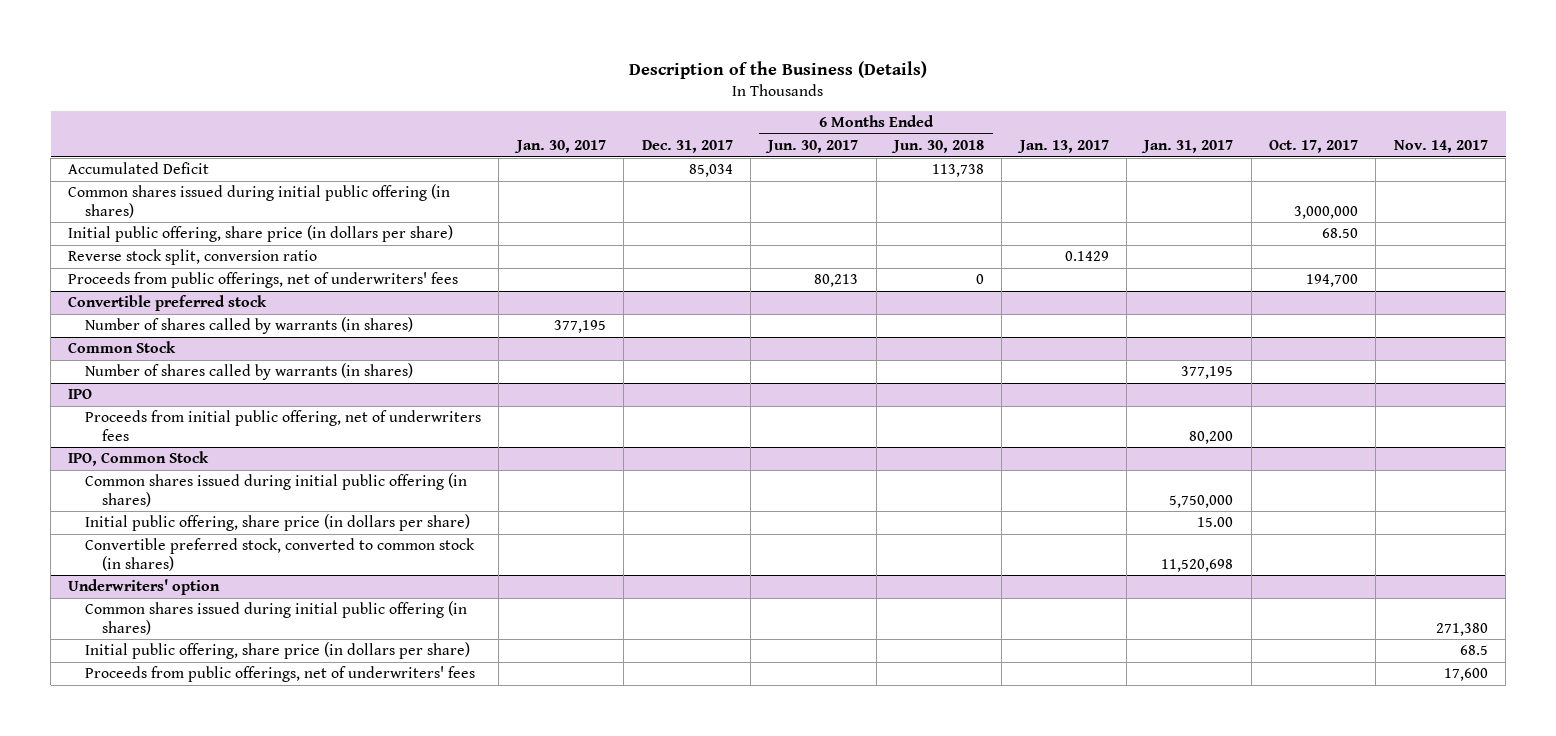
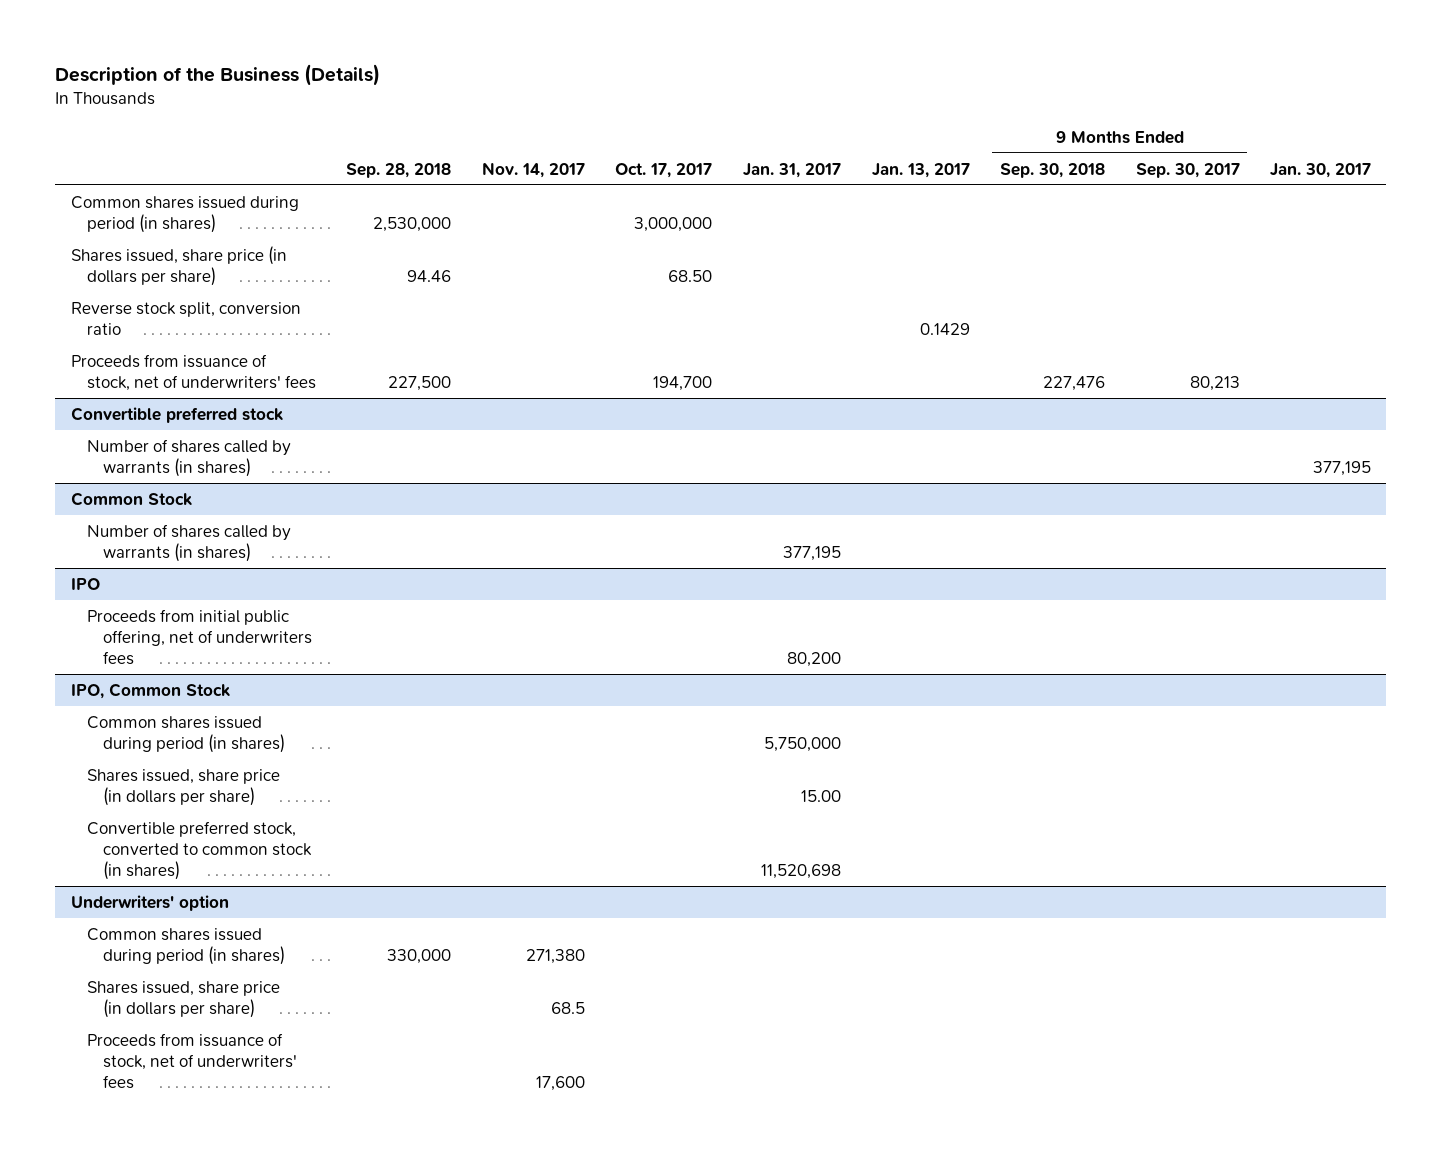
- | Jan. 30, 2017 | Dec. 31, 2017 | 6 Months Ended Jun. 30, 2017 | 6 Months Ended Jun. 30, 2018 | Jan. 13, 2017 | Jan. 31, 2017 | Oct. 17, 2017 | Nov. 14, 2017
+ | Sep. 28, 2018 | Nov. 14, 2017 | Oct. 17, 2017 | Jan. 31, 2017 | Jan. 13, 2017 | 9 Months Ended Sep. 30, 2018 | 9 Months Ended Sep. 30, 2017 | Jan. 30, 2017
- Accumulated Deficit | | 85,034 | | 113,738 | | | |
- Common shares issued during initial public offering (in shares) | | | | | | | 3,000,000 |
- Initial public offering, share price (in dollars per share) | | | | | | | 68.50 |
+ Common shares issued during period (in shares) | 2,530,000 | | 3,000,000 | | | | |
+ Shares issued, share price (in dollars per share) | 94.46 | | 68.50 | | | | |
- Proceeds from public offerings, net of underwriters' fees | | | 80,213 | 0 | | | 194,700 |
+ Proceeds from issuance of stock, net of underwriters' fees | 227,500 | | 194,700 | | | 227,476 | 80,213 |
@ IPO, Common Stock
- Common shares issued during initial public offering (in shares) | | | | | | 5,750,000 | |
- Initial public offering, share price (in dollars per share) | | | | | | 15.00 | |
+ Common shares issued during period (in shares) | | | | 5,750,000 | | | |
+ Shares issued, share price (in dollars per share) | | | | 15.00 | | | |
@ Underwriters' option
- Common shares issued during initial public offering (in shares) | | | | | | | | 271,380
- Initial public offering, share price (in dollars per share) | | | | | | | | 68.5
- Proceeds from public offerings, net of underwriters' fees | | | | | | | | 17,600
+ Common shares issued during period (in shares) | 330,000 | 271,380 | | | | | |
+ Shares issued, share price (in dollars per share) | | 68.5 | | | | | |
+ Proceeds from issuance of stock, net of underwriters' fees | | 17,600 | | | | | |

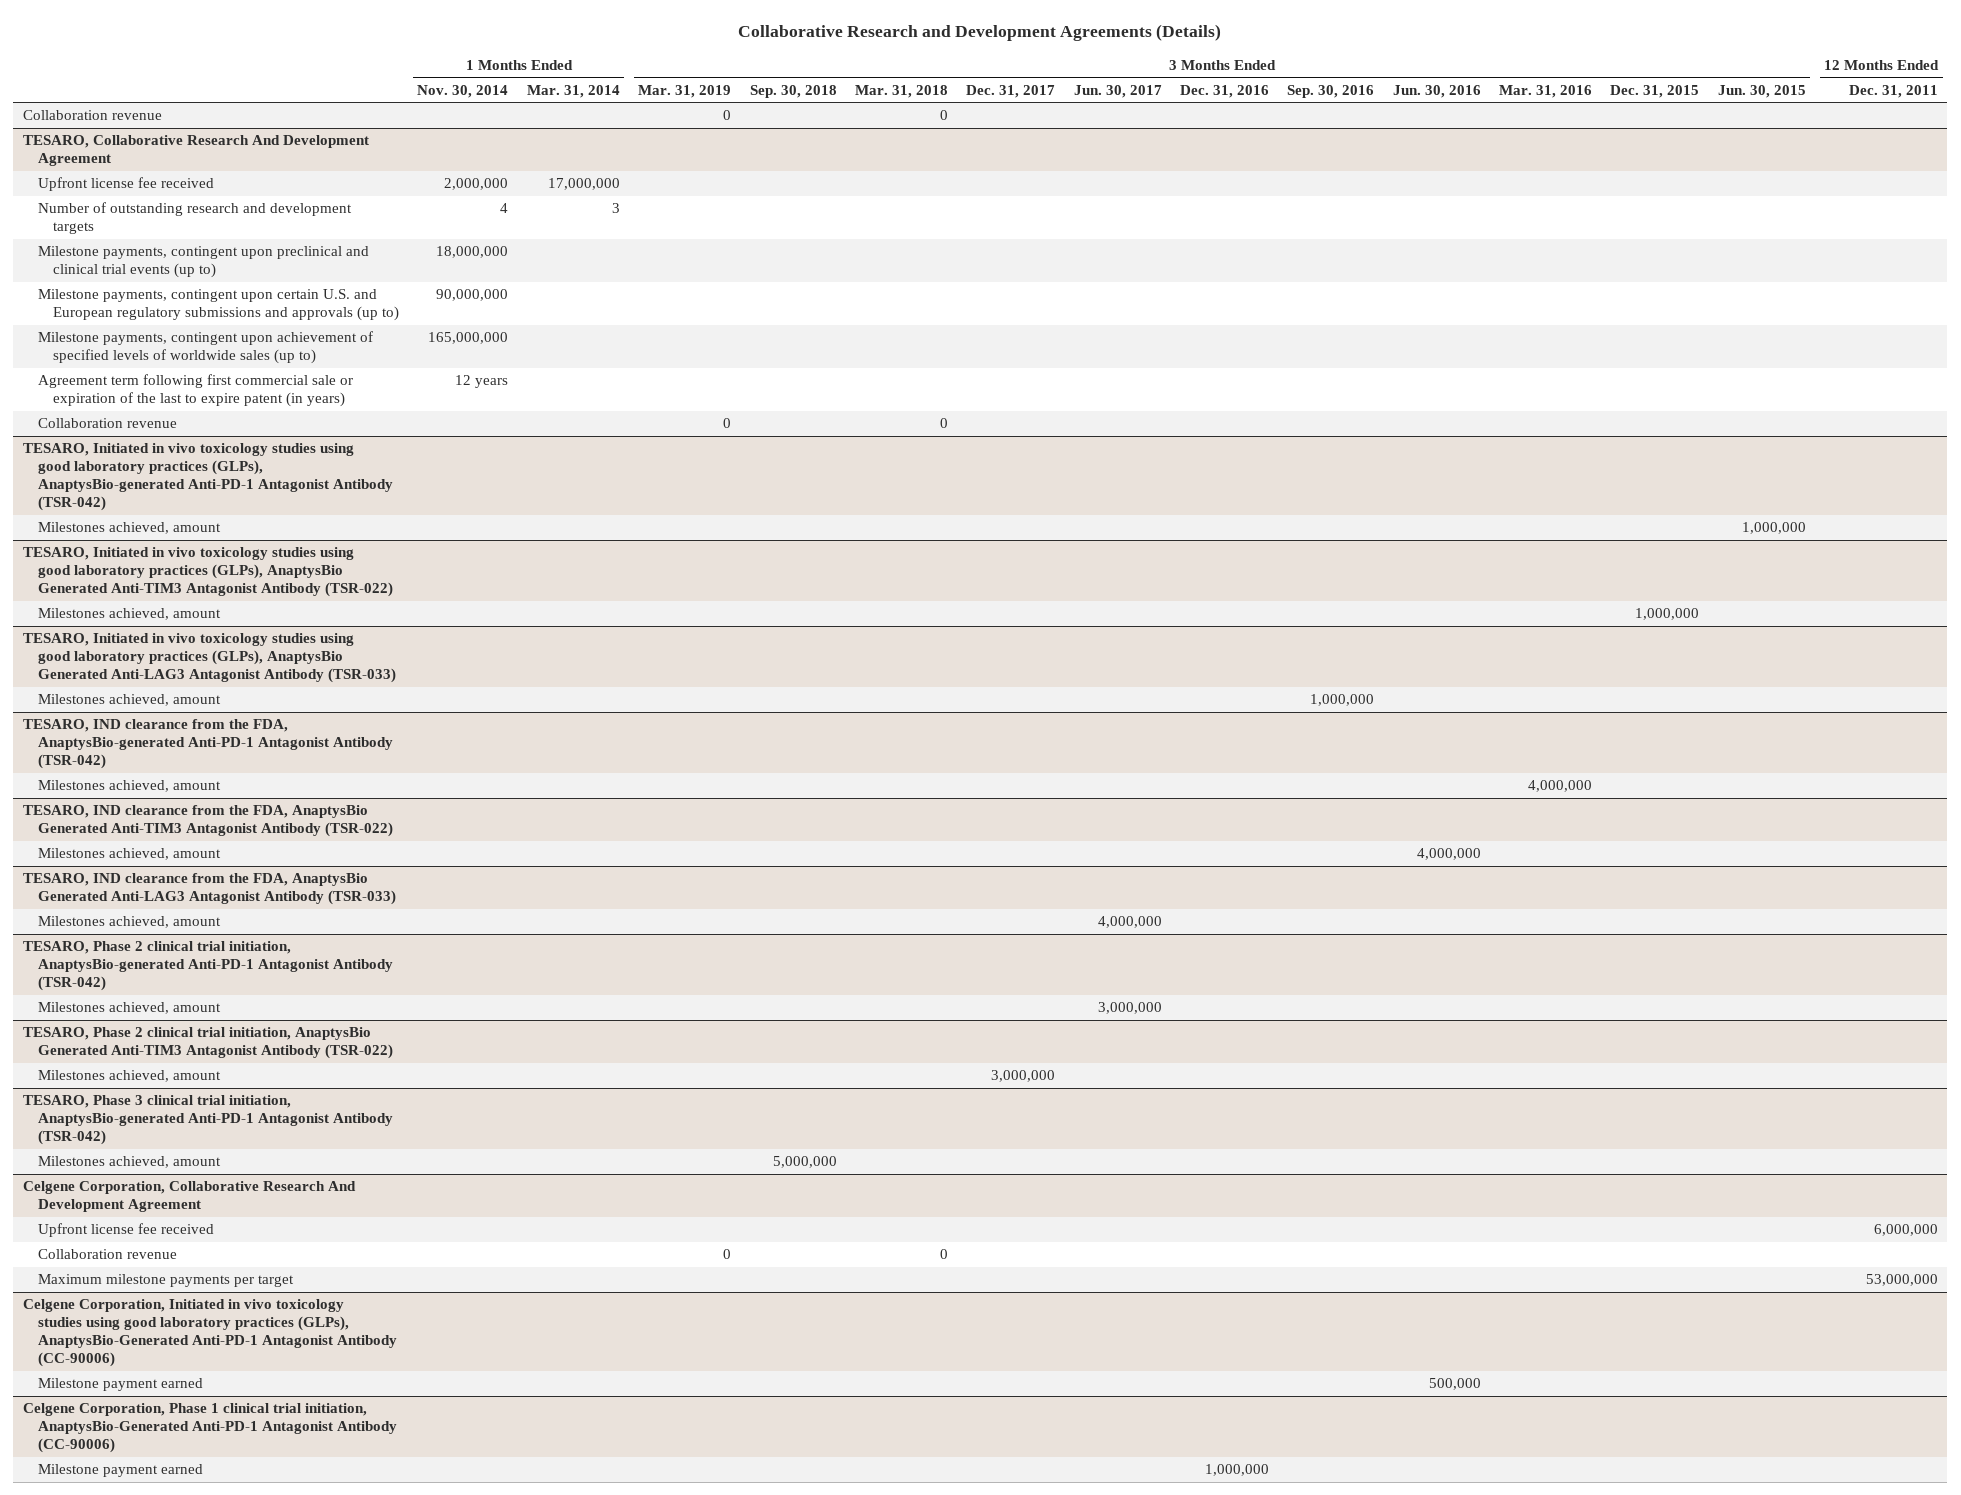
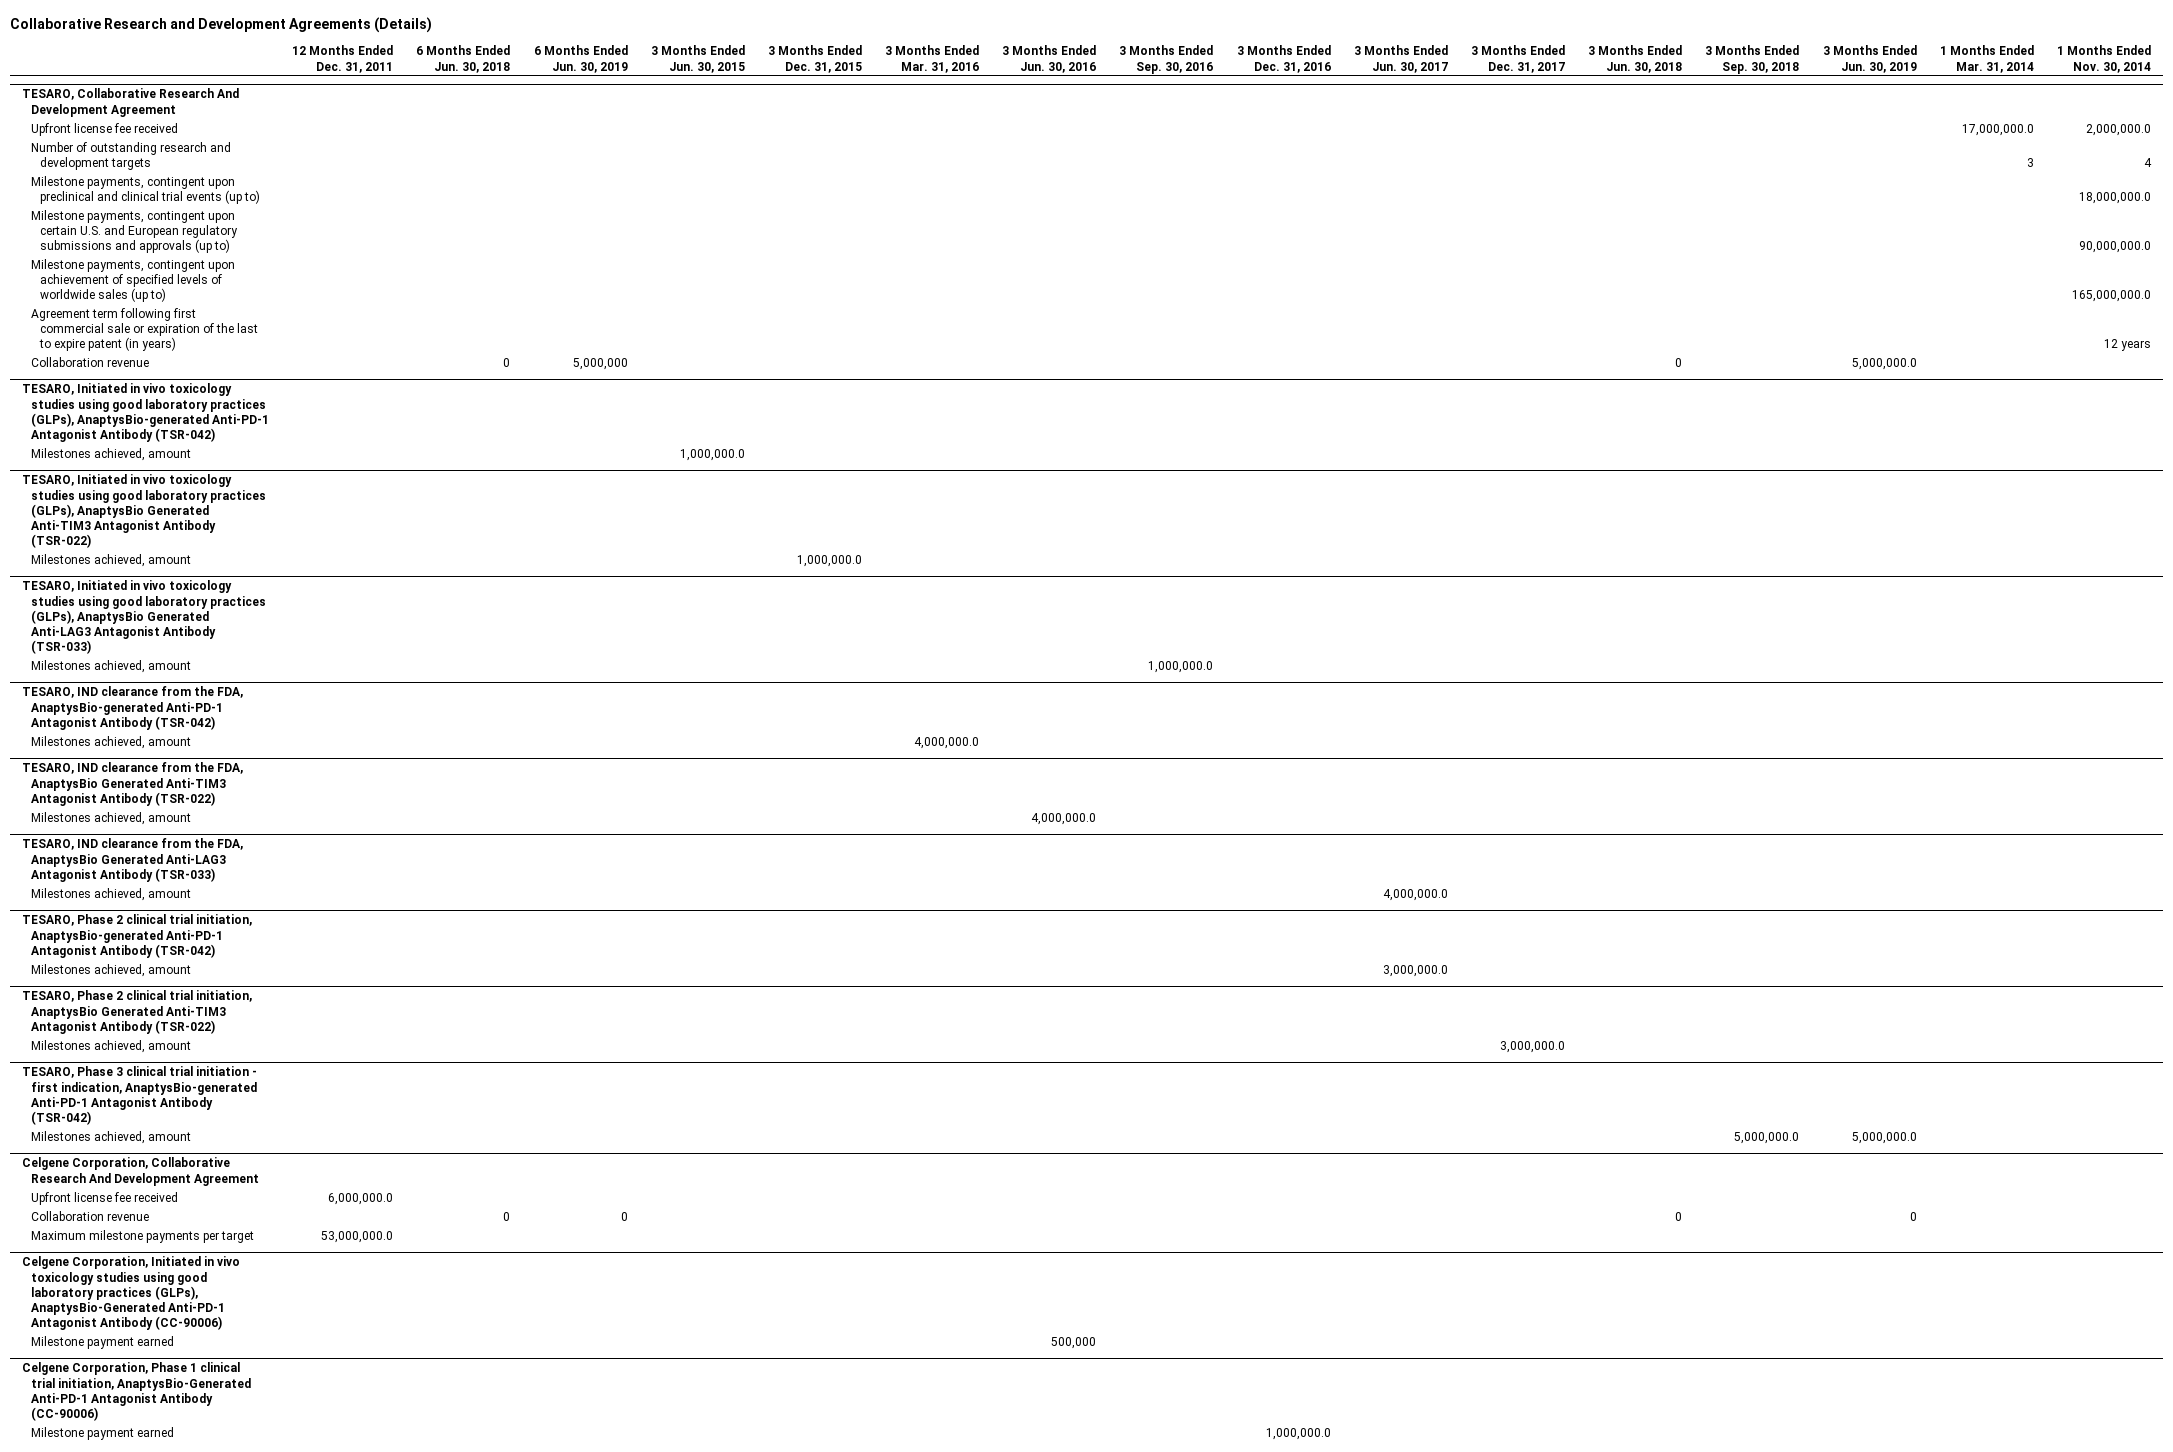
- | 1 Months Ended Nov. 30, 2014 | 1 Months Ended Mar. 31, 2014 | 3 Months Ended Mar. 31, 2019 | 3 Months Ended Sep. 30, 2018 | 3 Months Ended Mar. 31, 2018 | 3 Months Ended Dec. 31, 2017 | 3 Months Ended Jun. 30, 2017 | 3 Months Ended Dec. 31, 2016 | 3 Months Ended Sep. 30, 2016 | 3 Months Ended Jun. 30, 2016 | 3 Months Ended Mar. 31, 2016 | 3 Months Ended Dec. 31, 2015 | 3 Months Ended Jun. 30, 2015 | 12 Months Ended Dec. 31, 2011
+ | 12 Months Ended Dec. 31, 2011 | 6 Months Ended Jun. 30, 2018 | 6 Months Ended Jun. 30, 2019 | 3 Months Ended Jun. 30, 2015 | 3 Months Ended Dec. 31, 2015 | 3 Months Ended Mar. 31, 2016 | 3 Months Ended Jun. 30, 2016 | 3 Months Ended Sep. 30, 2016 | 3 Months Ended Dec. 31, 2016 | 3 Months Ended Jun. 30, 2017 | 3 Months Ended Dec. 31, 2017 | 3 Months Ended Jun. 30, 2018 | 3 Months Ended Sep. 30, 2018 | 3 Months Ended Jun. 30, 2019 | 1 Months Ended Mar. 31, 2014 | 1 Months Ended Nov. 30, 2014
- Collaboration revenue | | | 0 | | 0 | | | | | | | | |
@ TESARO, Collaborative Research And Development Agreement
- Upfront license fee received | 2,000,000 | 17,000,000 | | | | | | | | | | | |
+ Upfront license fee received | | | | | | | | | | | | | | | 17,000,000.0 | 2,000,000.0
- Milestone payments, contingent upon preclinical and clinical trial events (up to) | 18,000,000 | | | | | | | | | | | | |
- Milestone payments, contingent upon certain U.S. and European regulatory submissions and approvals (up to) | 90,000,000 | | | | | | | | | | | | |
- Milestone payments, contingent upon achievement of specified levels of worldwide sales (up to) | 165,000,000 | | | | | | | | | | | | |
+ Milestone payments, contingent upon preclinical and clinical trial events (up to) | | | | | | | | | | | | | | | | 18,000,000.0
+ Milestone payments, contingent upon certain U.S. and European regulatory submissions and approvals (up to) | | | | | | | | | | | | | | | | 90,000,000.0
+ Milestone payments, contingent upon achievement of specified levels of worldwide sales (up to) | | | | | | | | | | | | | | | | 165,000,000.0
@ TESARO, Initiated in vivo toxicology studies using good laboratory practices (GLPs), AnaptysBio-generated Anti-PD-1 Antagonist Antibody (TSR-042)
- Milestones achieved, amount | | | | | | | | | | | | | 1,000,000 |
+ Milestones achieved, amount | | | | 1,000,000.0 | | | | | | | | | | | |
@ TESARO, Initiated in vivo toxicology studies using good laboratory practices (GLPs), AnaptysBio Generated Anti-TIM3 Antagonist Antibody (TSR-022)
- Milestones achieved, amount | | | | | | | | | | | | 1,000,000 | |
+ Milestones achieved, amount | | | | | 1,000,000.0 | | | | | | | | | | |
@ TESARO, Initiated in vivo toxicology studies using good laboratory practices (GLPs), AnaptysBio Generated Anti-LAG3 Antagonist Antibody (TSR-033)
- Milestones achieved, amount | | | | | | | | | 1,000,000 | | | | |
+ Milestones achieved, amount | | | | | | | | 1,000,000.0 | | | | | | | |
@ TESARO, IND clearance from the FDA, AnaptysBio-generated Anti-PD-1 Antagonist Antibody (TSR-042)
- Milestones achieved, amount | | | | | | | | | | | 4,000,000 | | |
+ Milestones achieved, amount | | | | | | 4,000,000.0 | | | | | | | | | |
@ TESARO, IND clearance from the FDA, AnaptysBio Generated Anti-TIM3 Antagonist Antibody (TSR-022)
- Milestones achieved, amount | | | | | | | | | | 4,000,000 | | | |
+ Milestones achieved, amount | | | | | | | 4,000,000.0 | | | | | | | | |
@ TESARO, IND clearance from the FDA, AnaptysBio Generated Anti-LAG3 Antagonist Antibody (TSR-033)
- Milestones achieved, amount | | | | | | | 4,000,000 | | | | | | |
+ Milestones achieved, amount | | | | | | | | | | 4,000,000.0 | | | | | |
@ TESARO, Phase 2 clinical trial initiation, AnaptysBio-generated Anti-PD-1 Antagonist Antibody (TSR-042)
- Milestones achieved, amount | | | | | | | 3,000,000 | | | | | | |
+ Milestones achieved, amount | | | | | | | | | | 3,000,000.0 | | | | | |
@ TESARO, Phase 2 clinical trial initiation, AnaptysBio Generated Anti-TIM3 Antagonist Antibody (TSR-022)
- Milestones achieved, amount | | | | | | 3,000,000 | | | | | | | |
- TESARO, Phase 3 clinical trial initiation, AnaptysBio-generated Anti-PD-1 Antagonist Antibody (TSR-042)
- Milestones achieved, amount | | | | 5,000,000 | | | | | | | | | |
@ TESARO, Phase 2 clinical trial initiation, AnaptysBio Generated Anti-TIM3 Antagonist Antibody (TSR-022)
+ Milestones achieved, amount | | | | | | | | | | | 3,000,000.0 | | | | |
+ TESARO, Phase 3 clinical trial initiation - first indication, AnaptysBio-generated Anti-PD-1 Antagonist Antibody (TSR-042)
+ Milestones achieved, amount | | | | | | | | | | | | | 5,000,000.0 | 5,000,000.0 | |
@ Celgene Corporation, Collaborative Research And Development Agreement
- Upfront license fee received | | | | | | | | | | | | | | 6,000,000
+ Upfront license fee received | 6,000,000.0 | | | | | | | | | | | | | | |
- Maximum milestone payments per target | | | | | | | | | | | | | | 53,000,000
+ Maximum milestone payments per target | 53,000,000.0 | | | | | | | | | | | | | | |
@ Celgene Corporation, Phase 1 clinical trial initiation, AnaptysBio-Generated Anti-PD-1 Antagonist Antibody (CC-90006)
- Milestone payment earned | | | | | | | | 1,000,000 | | | | | |
+ Milestone payment earned | | | | | | | | | 1,000,000.0 | | | | | | |

